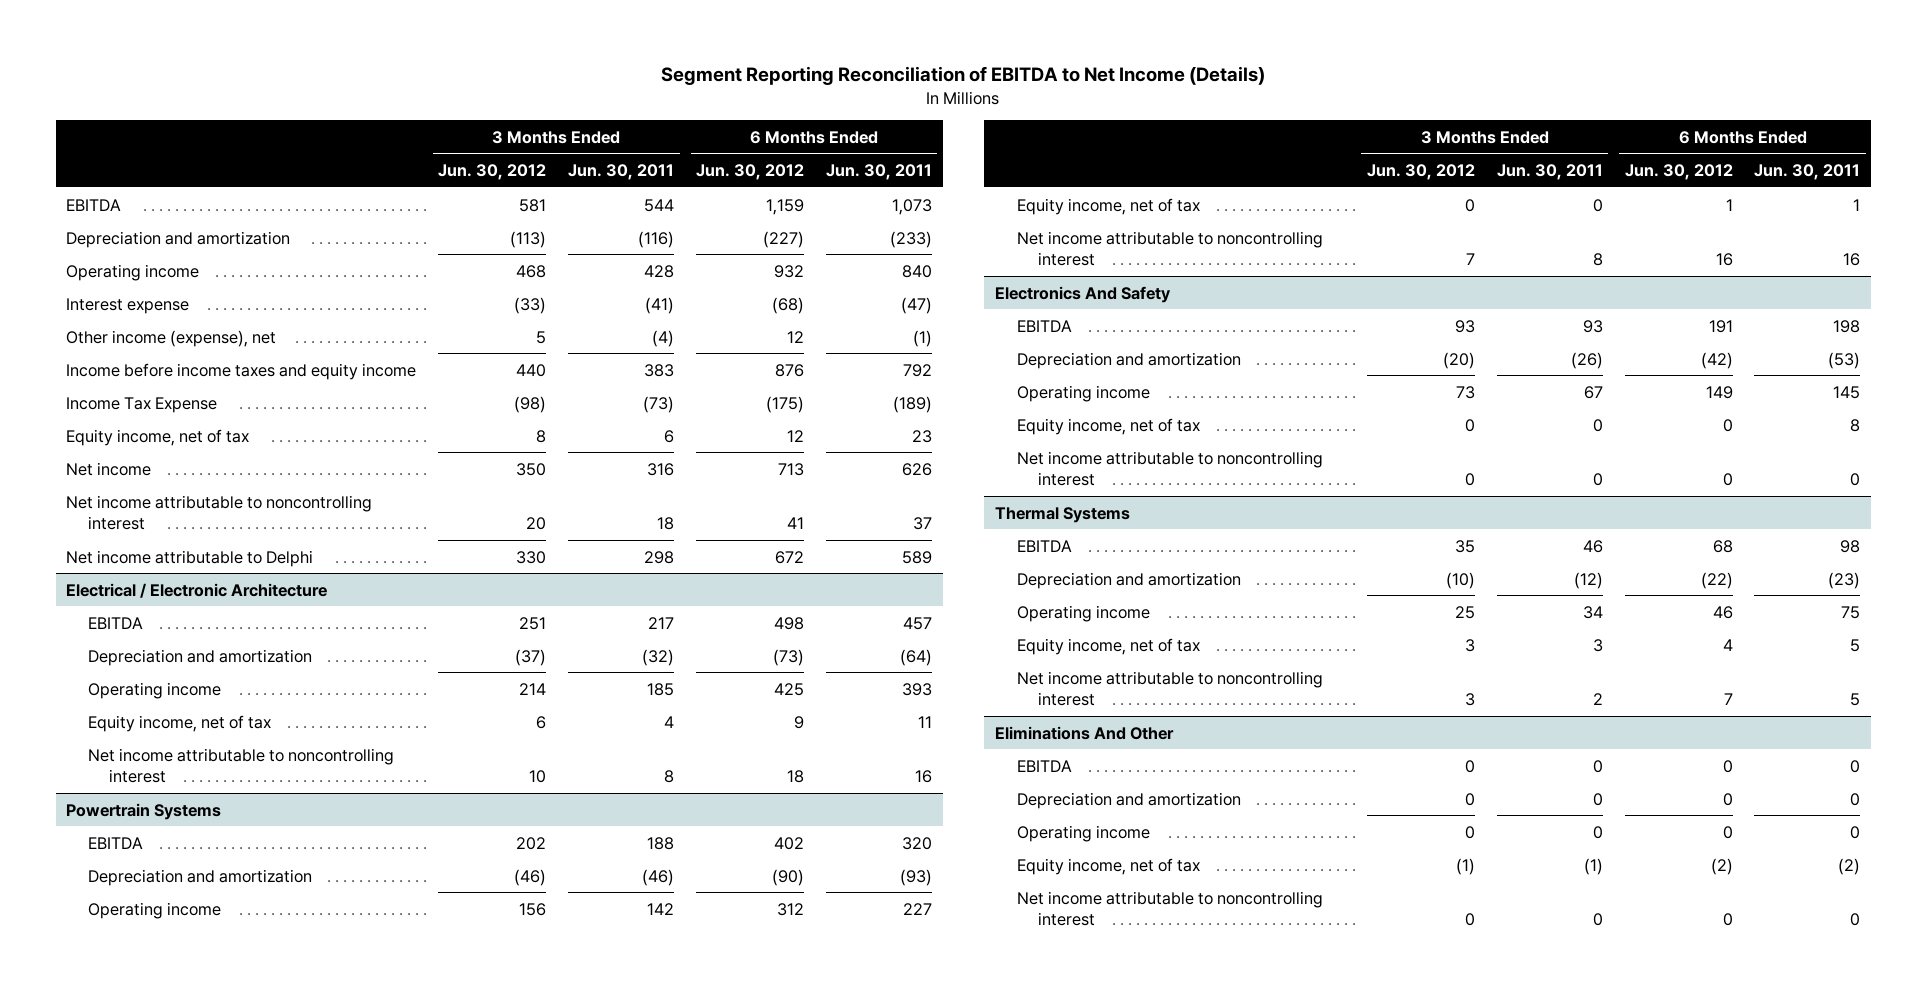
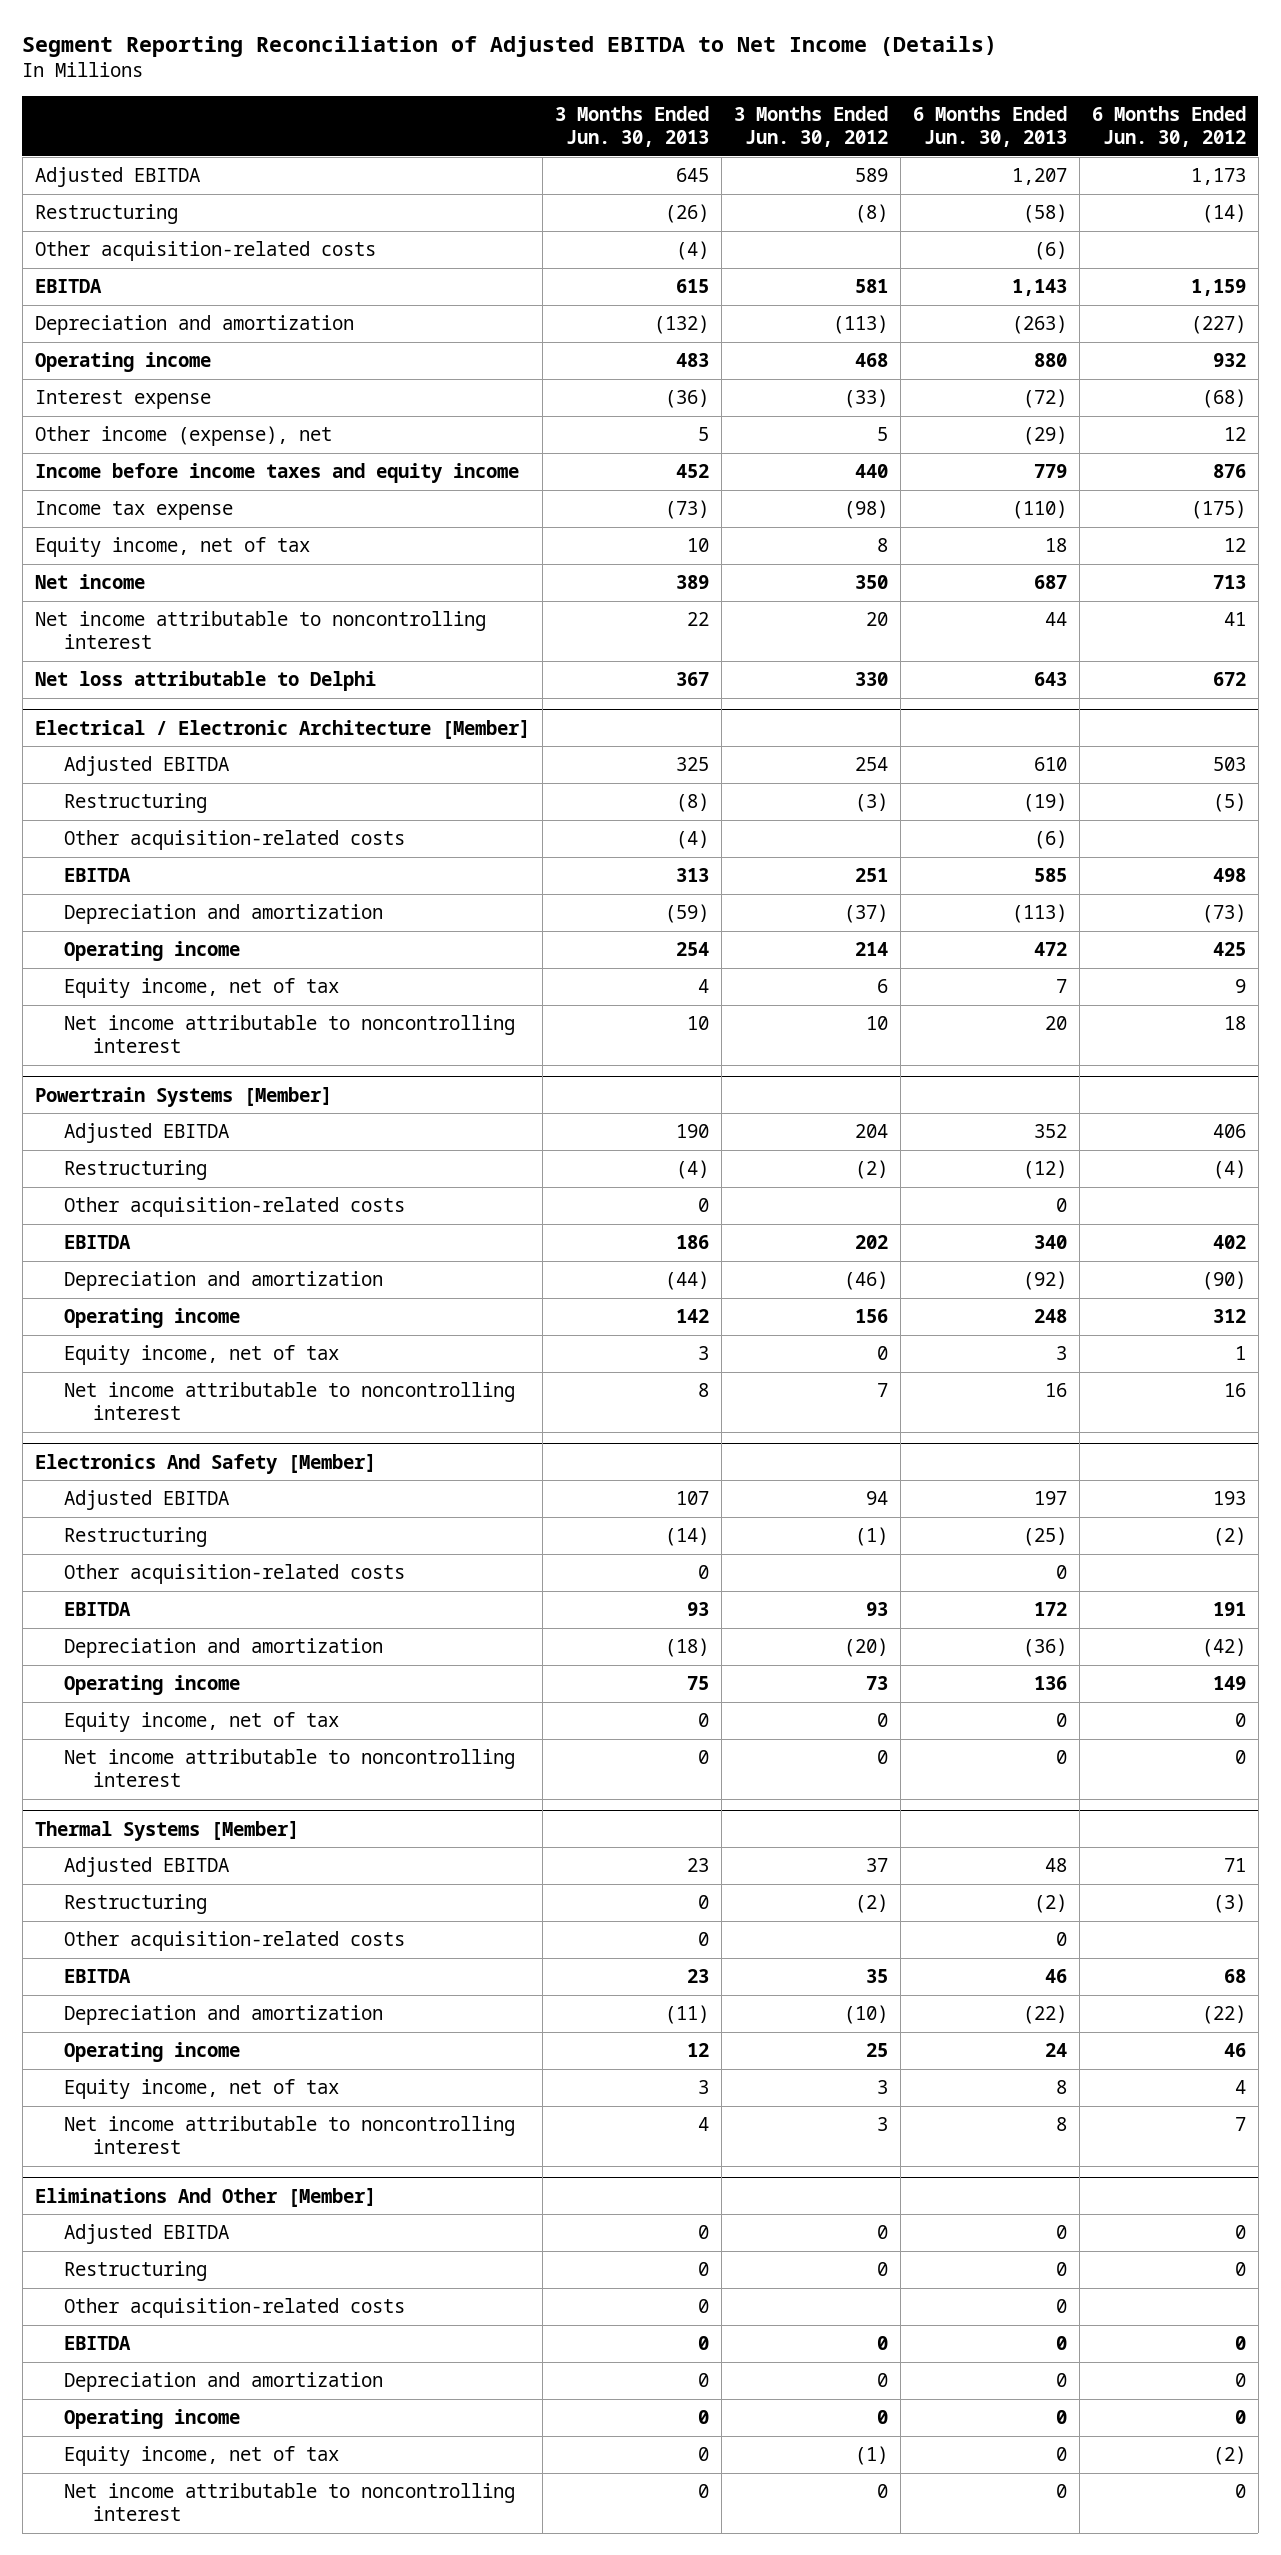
- Segment Reporting Reconciliation of EBITDA to Net Income (Details)
+ Segment Reporting Reconciliation of Adjusted EBITDA to Net Income (Details)
- | 3 Months Ended Jun. 30, 2012 | 3 Months Ended Jun. 30, 2011 | 6 Months Ended Jun. 30, 2012 | 6 Months Ended Jun. 30, 2011
+ | 3 Months Ended Jun. 30, 2013 | 3 Months Ended Jun. 30, 2012 | 6 Months Ended Jun. 30, 2013 | 6 Months Ended Jun. 30, 2012
+ Adjusted EBITDA | 645 | 589 | 1,207 | 1,173
+ Restructuring | (26) | (8) | (58) | (14)
+ Other acquisition-related costs | (4) | | (6) |
- Income Tax Expense | (98) | (73) | (175) | (189)
+ Income tax expense | (73) | (98) | (110) | (175)
- Net income attributable to Delphi | 330 | 298 | 672 | 589
- Electrical / Electronic Architecture
+ Net loss attributable to Delphi | 367 | 330 | 643 | 672
+ Electrical / Electronic Architecture [Member]
+ Adjusted EBITDA | 325 | 254 | 610 | 503
+ Restructuring | (8) | (3) | (19) | (5)
+ Other acquisition-related costs | (4) | | (6) |
- Powertrain Systems
+ Powertrain Systems [Member]
+ Adjusted EBITDA | 190 | 204 | 352 | 406
+ Restructuring | (4) | (2) | (12) | (4)
+ Other acquisition-related costs | 0 | | 0 |
- Electronics And Safety
+ Electronics And Safety [Member]
+ Adjusted EBITDA | 107 | 94 | 197 | 193
+ Restructuring | (14) | (1) | (25) | (2)
+ Other acquisition-related costs | 0 | | 0 |
- Thermal Systems
+ Thermal Systems [Member]
+ Adjusted EBITDA | 23 | 37 | 48 | 71
+ Restructuring | 0 | (2) | (2) | (3)
+ Other acquisition-related costs | 0 | | 0 |
- Eliminations And Other
+ Eliminations And Other [Member]
+ Adjusted EBITDA | 0 | 0 | 0 | 0
+ Restructuring | 0 | 0 | 0 | 0
+ Other acquisition-related costs | 0 | | 0 |

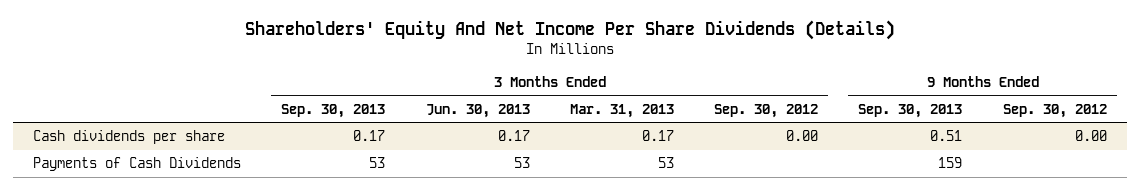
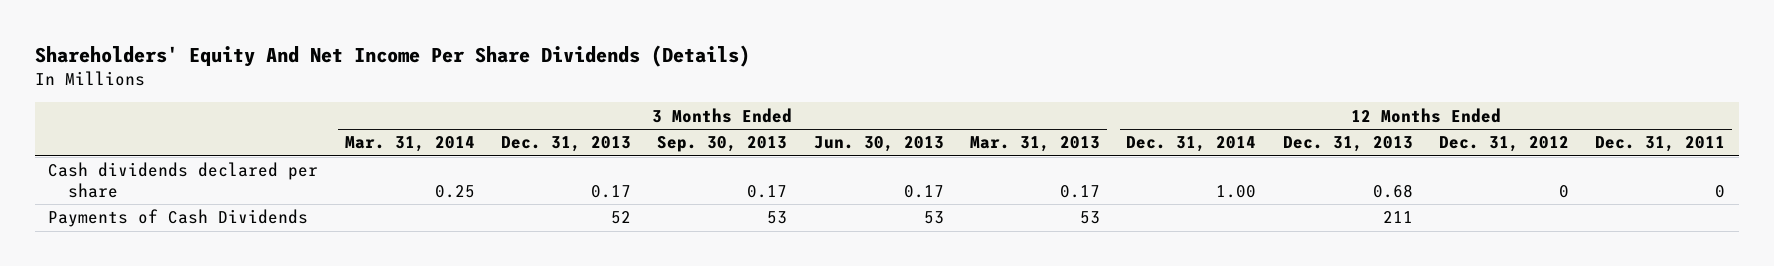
- | 3 Months Ended Sep. 30, 2013 | 3 Months Ended Jun. 30, 2013 | 3 Months Ended Mar. 31, 2013 | 3 Months Ended Sep. 30, 2012 | 9 Months Ended Sep. 30, 2013 | 9 Months Ended Sep. 30, 2012
+ | 3 Months Ended Mar. 31, 2014 | 3 Months Ended Dec. 31, 2013 | 3 Months Ended Sep. 30, 2013 | 3 Months Ended Jun. 30, 2013 | 3 Months Ended Mar. 31, 2013 | 12 Months Ended Dec. 31, 2014 | 12 Months Ended Dec. 31, 2013 | 12 Months Ended Dec. 31, 2012 | 12 Months Ended Dec. 31, 2011
- Cash dividends per share | 0.17 | 0.17 | 0.17 | 0.00 | 0.51 | 0.00
+ Cash dividends declared per share | 0.25 | 0.17 | 0.17 | 0.17 | 0.17 | 1.00 | 0.68 | 0 | 0

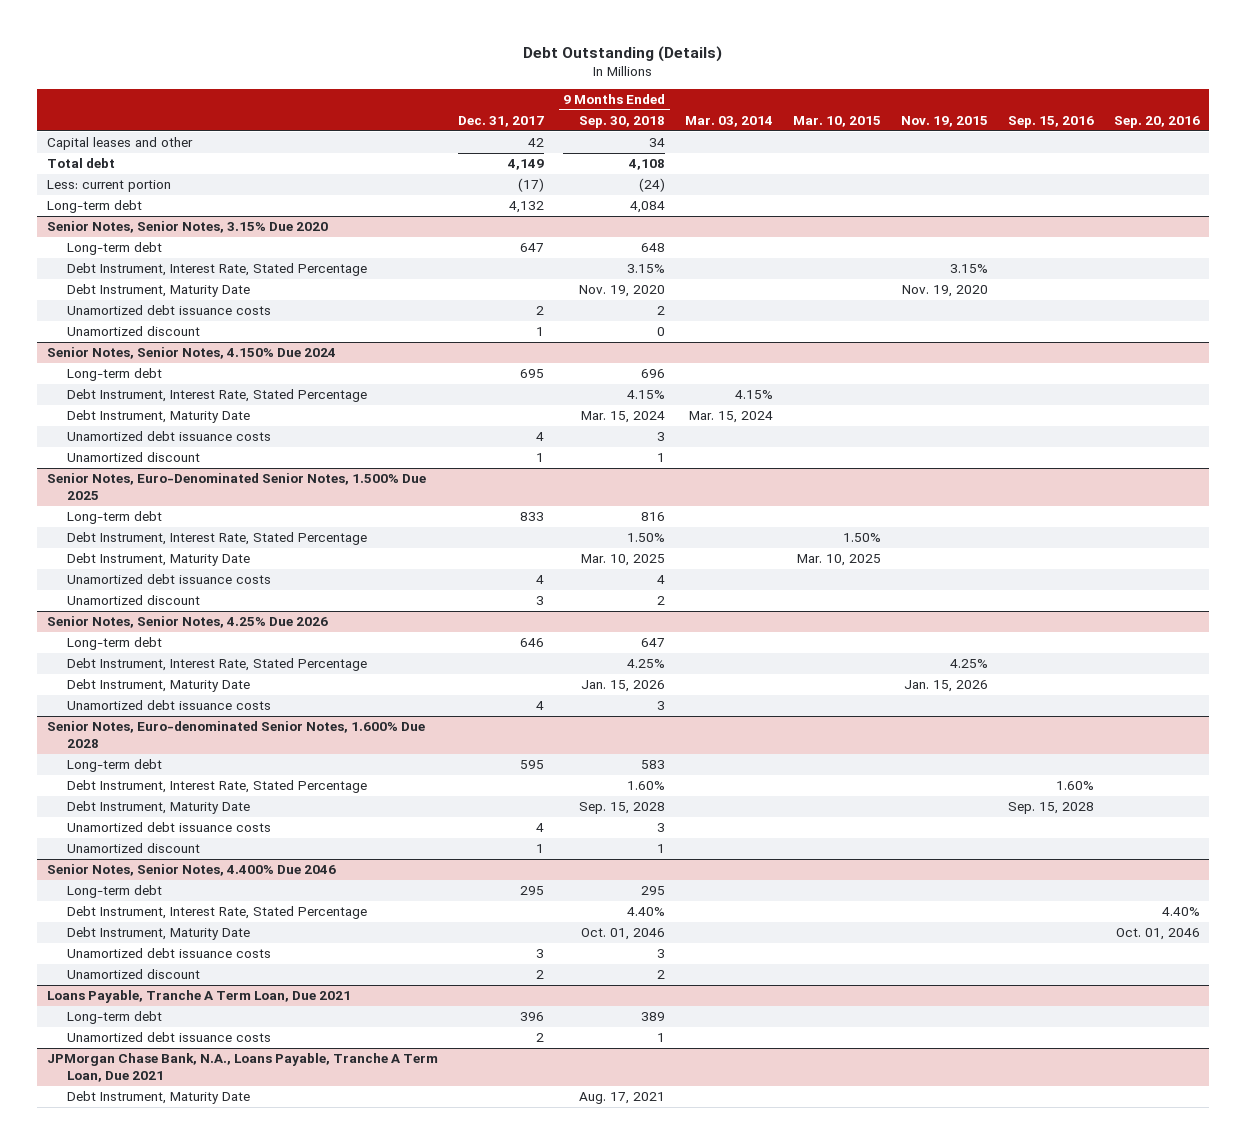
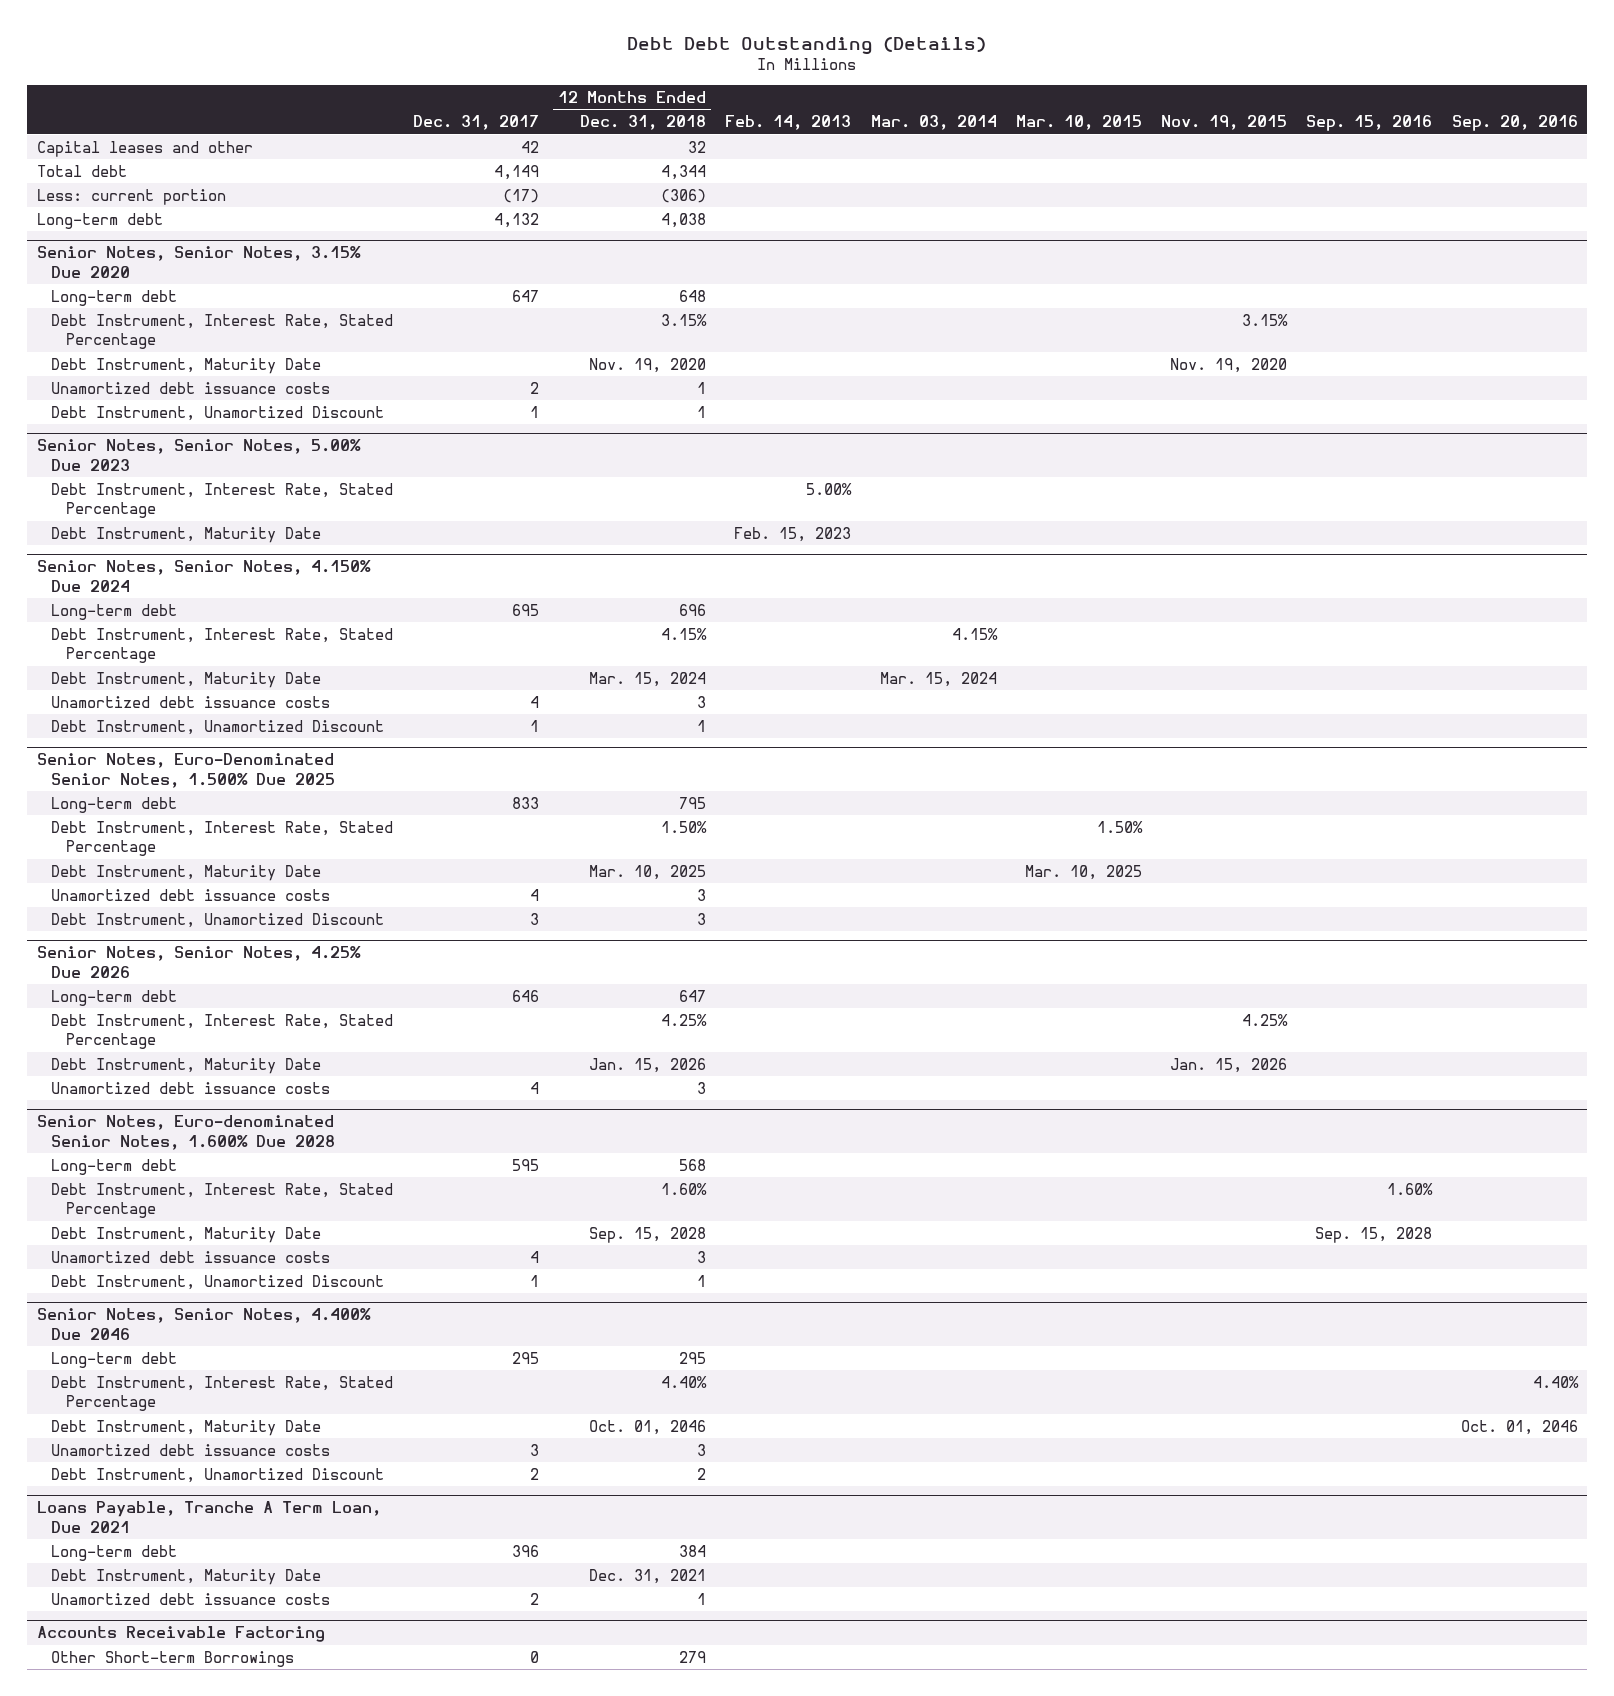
- Debt Outstanding (Details)
+ Debt Debt Outstanding (Details)
- | Dec. 31, 2017 | 9 Months Ended Sep. 30, 2018 | Mar. 03, 2014 | Mar. 10, 2015 | Nov. 19, 2015 | Sep. 15, 2016 | Sep. 20, 2016
+ | Dec. 31, 2017 | 12 Months Ended Dec. 31, 2018 | Feb. 14, 2013 | Mar. 03, 2014 | Mar. 10, 2015 | Nov. 19, 2015 | Sep. 15, 2016 | Sep. 20, 2016
@ Senior Notes, Senior Notes, 3.15% Due 2020
- Unamortized discount | 1 | 0 | | | | |
+ Debt Instrument, Unamortized Discount | 1 | 1 | | | | | |
+ Senior Notes, Senior Notes, 5.00% Due 2023
+ Debt Instrument, Interest Rate, Stated Percentage | | | 5.00% | | | | |
+ Debt Instrument, Maturity Date | | | Feb. 15, 2023 | | | | |
@ Senior Notes, Senior Notes, 4.150% Due 2024
- Unamortized discount | 1 | 1 | | | | |
+ Debt Instrument, Unamortized Discount | 1 | 1 | | | | | |
@ Senior Notes, Euro-Denominated Senior Notes, 1.500% Due 2025
- Unamortized discount | 3 | 2 | | | | |
+ Debt Instrument, Unamortized Discount | 3 | 3 | | | | | |
@ Senior Notes, Euro-denominated Senior Notes, 1.600% Due 2028
- Unamortized discount | 1 | 1 | | | | |
+ Debt Instrument, Unamortized Discount | 1 | 1 | | | | | |
@ Senior Notes, Senior Notes, 4.400% Due 2046
- Unamortized discount | 2 | 2 | | | | |
+ Debt Instrument, Unamortized Discount | 2 | 2 | | | | | |
- JPMorgan Chase Bank, N.A., Loans Payable, Tranche A Term Loan, Due 2021
@ Loans Payable, Tranche A Term Loan, Due 2021
moved down: Unamortized debt issuance costs | 2 | 1 | | | | | |
+ Accounts Receivable Factoring
+ Other Short-term Borrowings | 0 | 279 | | | | | |

